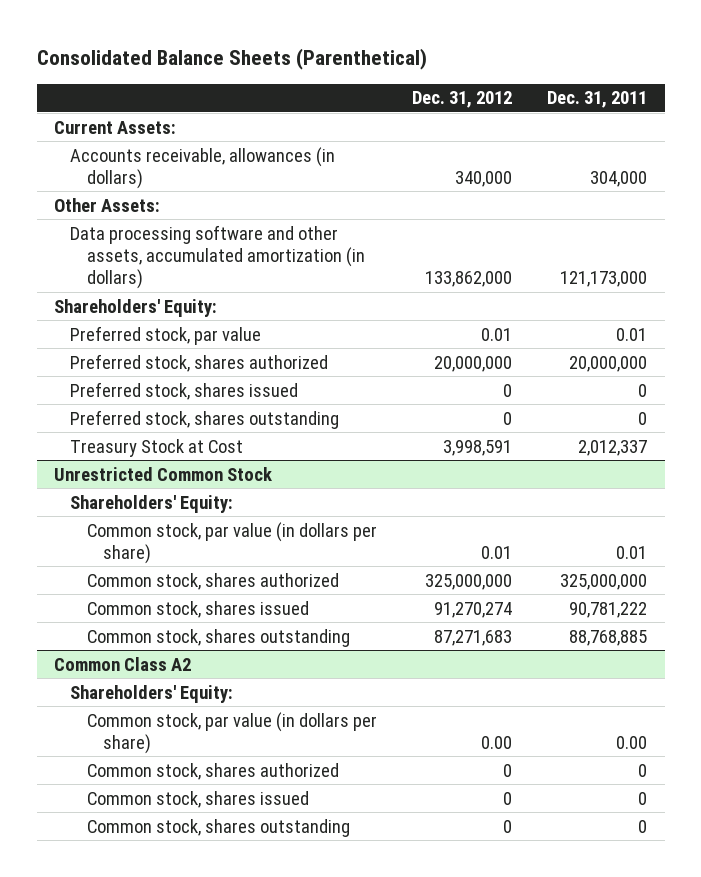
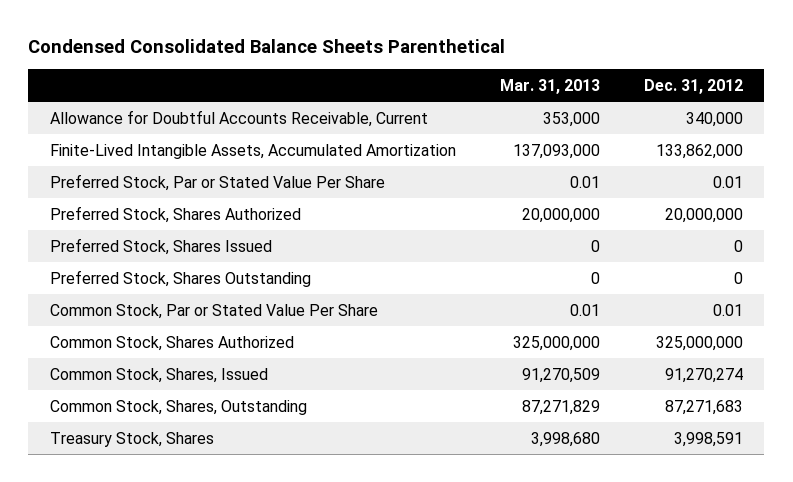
- Consolidated Balance Sheets (Parenthetical)
+ Condensed Consolidated Balance Sheets Parenthetical
- | Dec. 31, 2012 | Dec. 31, 2011
+ | Mar. 31, 2013 | Dec. 31, 2012
- Current Assets:
- Accounts receivable, allowances (in dollars) | 340,000 | 304,000
- Other Assets:
- Data processing software and other assets, accumulated amortization (in dollars) | 133,862,000 | 121,173,000
- Shareholders' Equity:
- Preferred stock, par value | 0.01 | 0.01
- Preferred stock, shares authorized | 20,000,000 | 20,000,000
- Preferred stock, shares issued | 0 | 0
- Preferred stock, shares outstanding | 0 | 0
- Treasury Stock at Cost | 3,998,591 | 2,012,337
- Unrestricted Common Stock
- Shareholders' Equity:
- Common stock, par value (in dollars per share) | 0.01 | 0.01
- Common stock, shares authorized | 325,000,000 | 325,000,000
- Common stock, shares issued | 91,270,274 | 90,781,222
- Common stock, shares outstanding | 87,271,683 | 88,768,885
- Common Class A2
- Shareholders' Equity:
- Common stock, par value (in dollars per share) | 0.00 | 0.00
- Common stock, shares authorized | 0 | 0
- Common stock, shares issued | 0 | 0
- Common stock, shares outstanding | 0 | 0
+ Allowance for Doubtful Accounts Receivable, Current | 353,000 | 340,000
+ Finite-Lived Intangible Assets, Accumulated Amortization | 137,093,000 | 133,862,000
+ Preferred Stock, Par or Stated Value Per Share | 0.01 | 0.01
+ Preferred Stock, Shares Authorized | 20,000,000 | 20,000,000
+ Preferred Stock, Shares Issued | 0 | 0
+ Preferred Stock, Shares Outstanding | 0 | 0
+ Common Stock, Par or Stated Value Per Share | 0.01 | 0.01
+ Common Stock, Shares Authorized | 325,000,000 | 325,000,000
+ Common Stock, Shares, Issued | 91,270,509 | 91,270,274
+ Common Stock, Shares, Outstanding | 87,271,829 | 87,271,683
+ Treasury Stock, Shares | 3,998,680 | 3,998,591

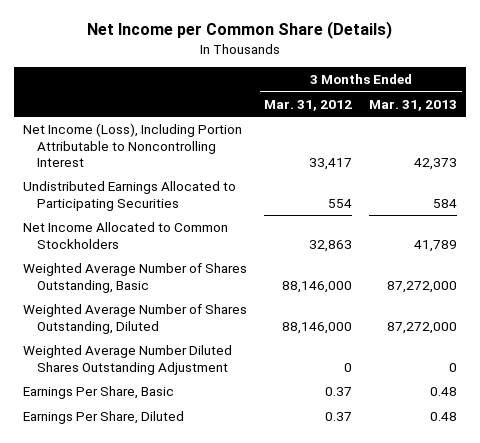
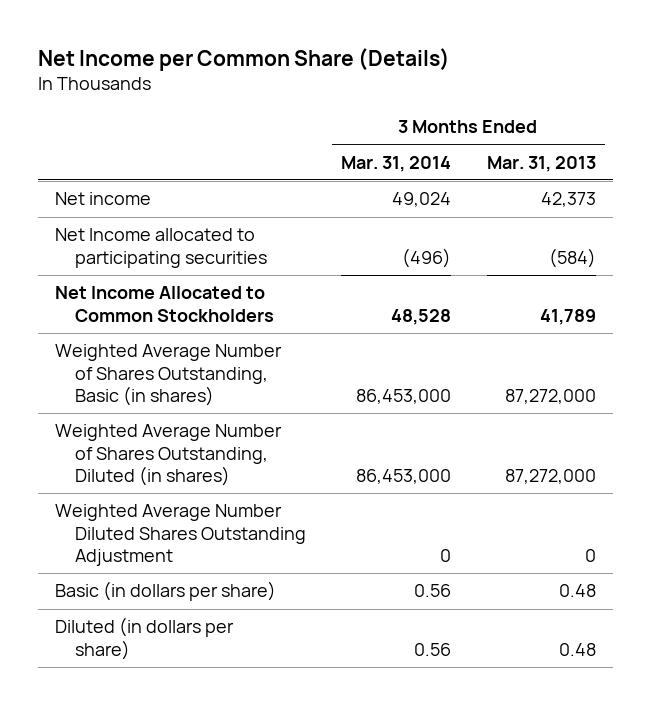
- | 3 Months Ended Mar. 31, 2012 | 3 Months Ended Mar. 31, 2013
+ | 3 Months Ended Mar. 31, 2014 | 3 Months Ended Mar. 31, 2013
- Net Income (Loss), Including Portion Attributable to Noncontrolling Interest | 33,417 | 42,373
- Undistributed Earnings Allocated to Participating Securities | 554 | 584
+ Net income | 49,024 | 42,373
+ Net Income allocated to participating securities | (496) | (584)
- Weighted Average Number of Shares Outstanding, Basic | 88,146,000 | 87,272,000
- Weighted Average Number of Shares Outstanding, Diluted | 88,146,000 | 87,272,000
+ Weighted Average Number of Shares Outstanding, Basic (in shares) | 86,453,000 | 87,272,000
+ Weighted Average Number of Shares Outstanding, Diluted (in shares) | 86,453,000 | 87,272,000
- Earnings Per Share, Basic | 0.37 | 0.48
- Earnings Per Share, Diluted | 0.37 | 0.48
+ Basic (in dollars per share) | 0.56 | 0.48
+ Diluted (in dollars per share) | 0.56 | 0.48

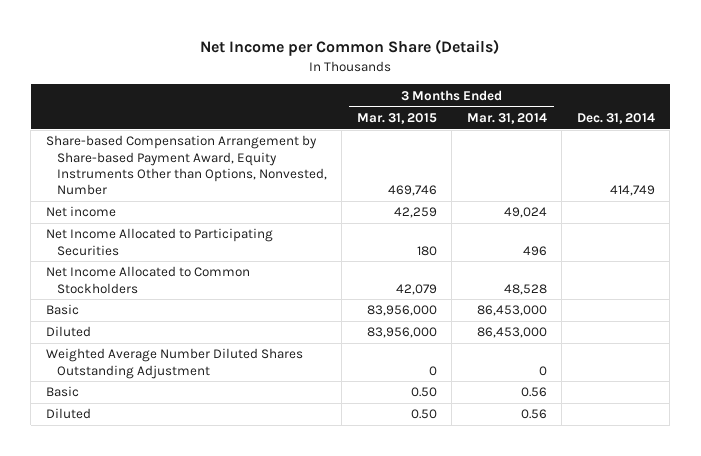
- | 3 Months Ended Mar. 31, 2014 | 3 Months Ended Mar. 31, 2013
+ | 3 Months Ended Mar. 31, 2015 | 3 Months Ended Mar. 31, 2014 | Dec. 31, 2014
+ Share-based Compensation Arrangement by Share-based Payment Award, Equity Instruments Other than Options, Nonvested, Number | 469,746 | | 414,749
- Net Income allocated to participating securities | (496) | (584)
+ Net Income Allocated to Participating Securities | 180 | 496 |
- Weighted Average Number of Shares Outstanding, Basic (in shares) | 86,453,000 | 87,272,000
- Weighted Average Number of Shares Outstanding, Diluted (in shares) | 86,453,000 | 87,272,000
+ Basic | 83,956,000 | 86,453,000 |
+ Diluted | 83,956,000 | 86,453,000 |
- Basic (in dollars per share) | 0.56 | 0.48
- Diluted (in dollars per share) | 0.56 | 0.48
+ Basic | 0.50 | 0.56 |
+ Diluted | 0.50 | 0.56 |

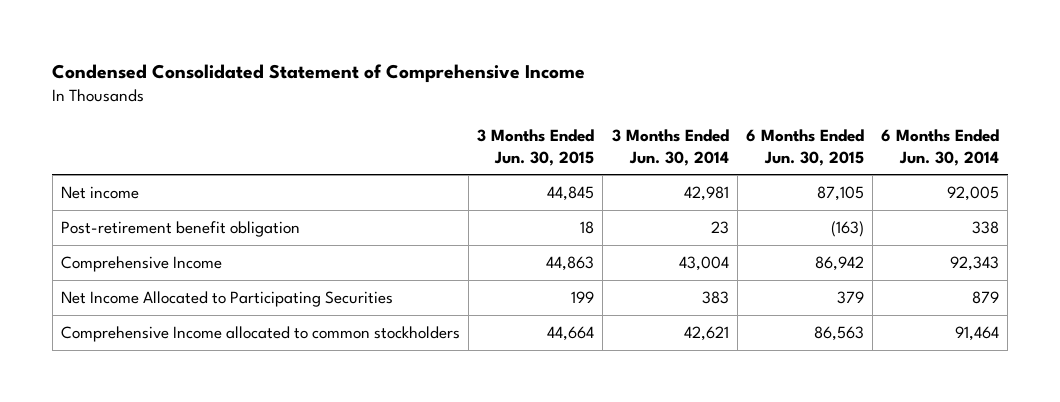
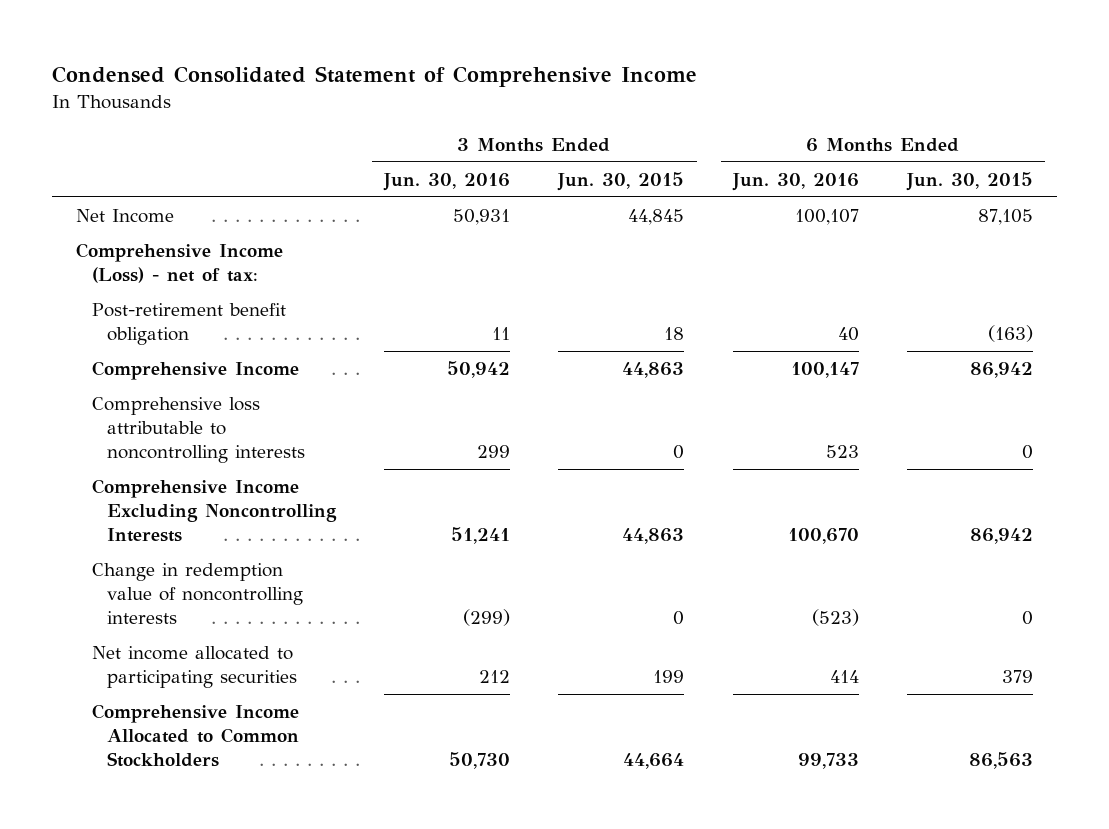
- | 3 Months Ended Jun. 30, 2015 | 3 Months Ended Jun. 30, 2014 | 6 Months Ended Jun. 30, 2015 | 6 Months Ended Jun. 30, 2014
+ | 3 Months Ended Jun. 30, 2016 | 3 Months Ended Jun. 30, 2015 | 6 Months Ended Jun. 30, 2016 | 6 Months Ended Jun. 30, 2015
- Net income | 44,845 | 42,981 | 87,105 | 92,005
+ Net Income | 50,931 | 44,845 | 100,107 | 87,105
+ Comprehensive Income (Loss) - net of tax:
- Net Income Allocated to Participating Securities | 199 | 383 | 379 | 879
- Comprehensive Income allocated to common stockholders | 44,664 | 42,621 | 86,563 | 91,464
+ Comprehensive loss attributable to noncontrolling interests | 299 | 0 | 523 | 0
+ Comprehensive Income Excluding Noncontrolling Interests | 51,241 | 44,863 | 100,670 | 86,942
+ Change in redemption value of noncontrolling interests | (299) | 0 | (523) | 0
+ Net income allocated to participating securities | 212 | 199 | 414 | 379
+ Comprehensive Income Allocated to Common Stockholders | 50,730 | 44,664 | 99,733 | 86,563

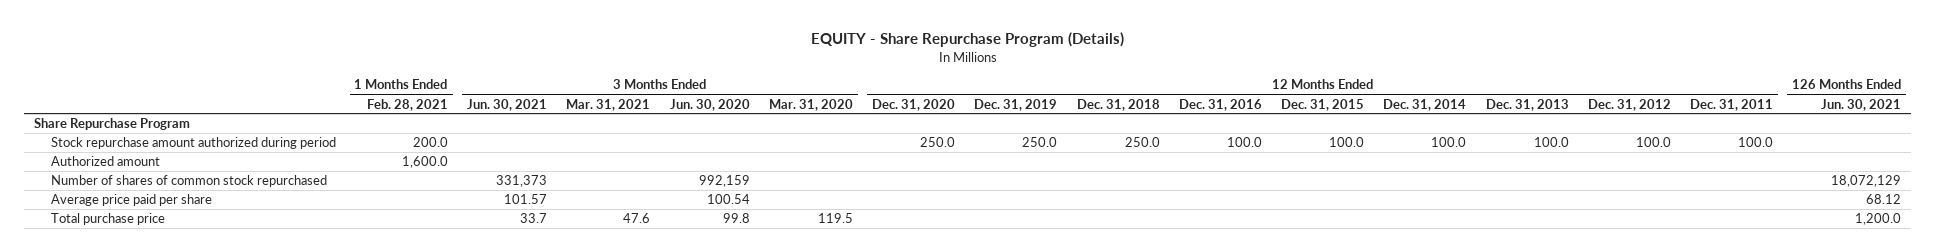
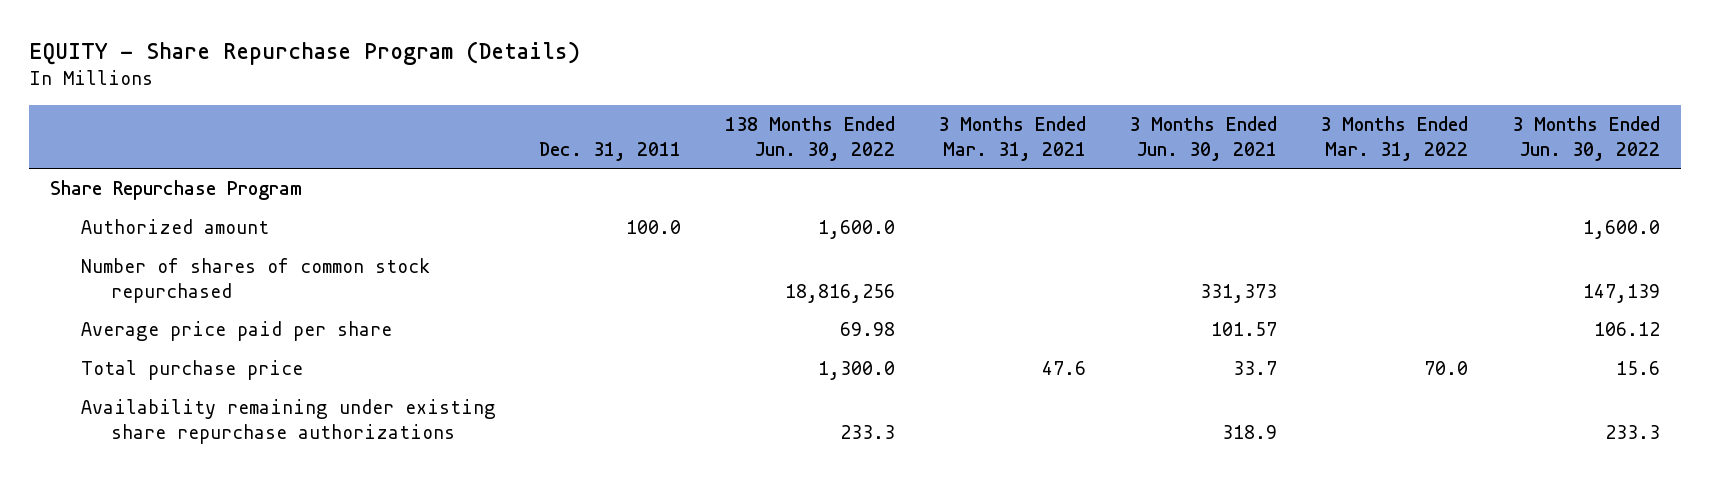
- | 1 Months Ended Feb. 28, 2021 | 3 Months Ended Jun. 30, 2021 | 3 Months Ended Mar. 31, 2021 | 3 Months Ended Jun. 30, 2020 | 3 Months Ended Mar. 31, 2020 | 12 Months Ended Dec. 31, 2020 | 12 Months Ended Dec. 31, 2019 | 12 Months Ended Dec. 31, 2018 | 12 Months Ended Dec. 31, 2016 | 12 Months Ended Dec. 31, 2015 | 12 Months Ended Dec. 31, 2014 | 12 Months Ended Dec. 31, 2013 | 12 Months Ended Dec. 31, 2012 | 12 Months Ended Dec. 31, 2011 | 126 Months Ended Jun. 30, 2021
+ | Dec. 31, 2011 | 138 Months Ended Jun. 30, 2022 | 3 Months Ended Mar. 31, 2021 | 3 Months Ended Jun. 30, 2021 | 3 Months Ended Mar. 31, 2022 | 3 Months Ended Jun. 30, 2022
- Stock repurchase amount authorized during period | 200.0 | | | | | 250.0 | 250.0 | 250.0 | 100.0 | 100.0 | 100.0 | 100.0 | 100.0 | 100.0 |
+ Availability remaining under existing share repurchase authorizations | | 233.3 | | 318.9 | | 233.3

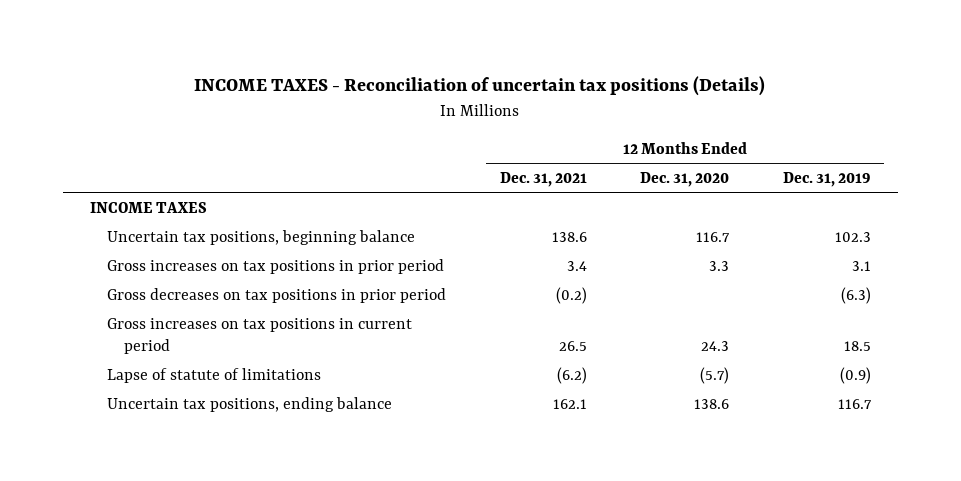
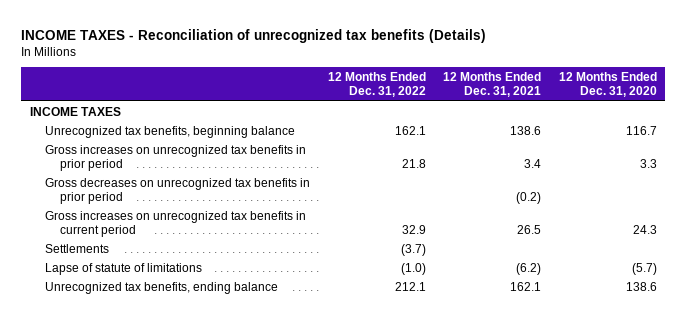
- INCOME TAXES - Reconciliation of uncertain tax positions (Details)
+ INCOME TAXES - Reconciliation of unrecognized tax benefits (Details)
- | 12 Months Ended Dec. 31, 2021 | 12 Months Ended Dec. 31, 2020 | 12 Months Ended Dec. 31, 2019
+ | 12 Months Ended Dec. 31, 2022 | 12 Months Ended Dec. 31, 2021 | 12 Months Ended Dec. 31, 2020
- Uncertain tax positions, beginning balance | 138.6 | 116.7 | 102.3
- Gross increases on tax positions in prior period | 3.4 | 3.3 | 3.1
- Gross decreases on tax positions in prior period | (0.2) | | (6.3)
- Gross increases on tax positions in current period | 26.5 | 24.3 | 18.5
+ Unrecognized tax benefits, beginning balance | 162.1 | 138.6 | 116.7
+ Gross increases on unrecognized tax benefits in prior period | 21.8 | 3.4 | 3.3
+ Gross decreases on unrecognized tax benefits in prior period | | (0.2) |
+ Gross increases on unrecognized tax benefits in current period | 32.9 | 26.5 | 24.3
+ Settlements | (3.7) | |
- Uncertain tax positions, ending balance | 162.1 | 138.6 | 116.7
+ Unrecognized tax benefits, ending balance | 212.1 | 162.1 | 138.6

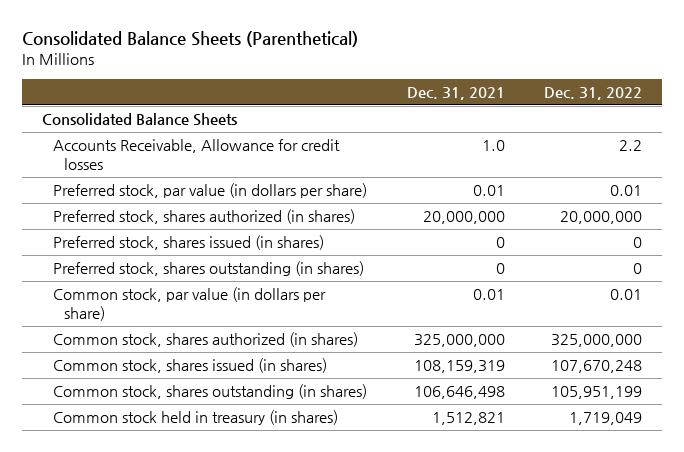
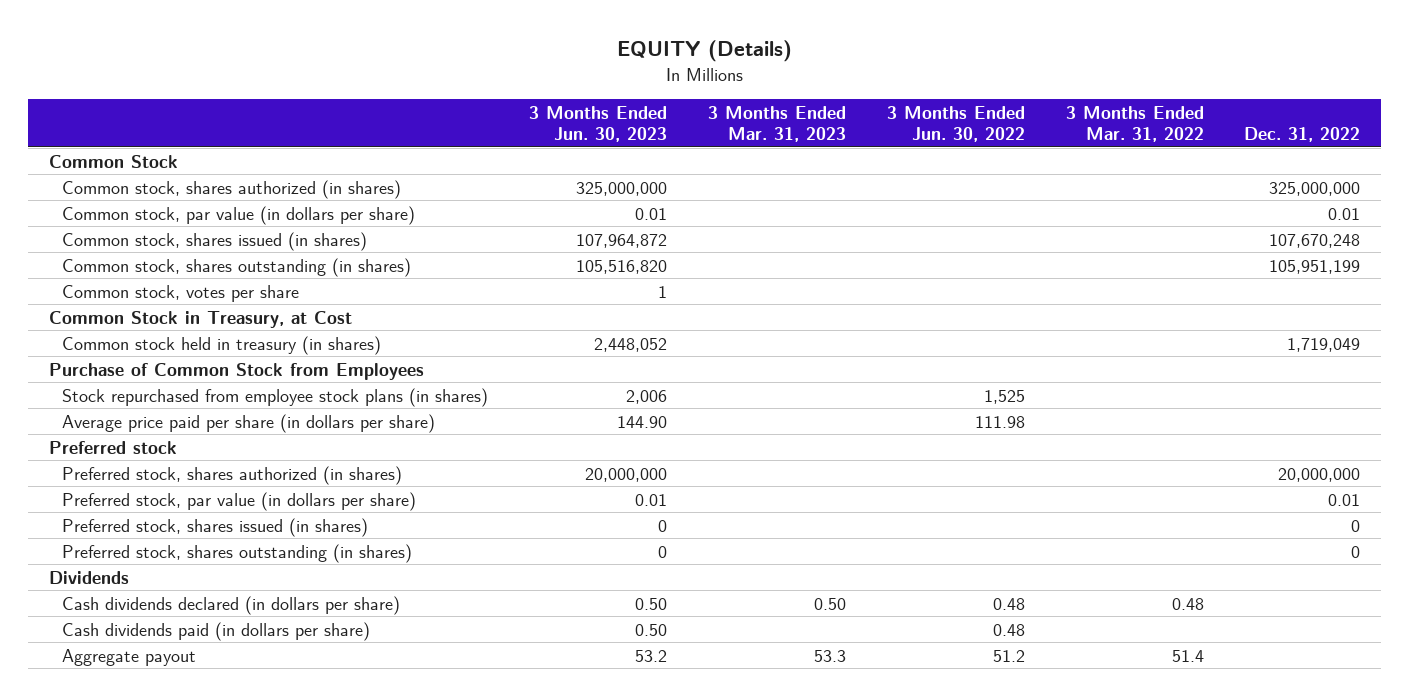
- Consolidated Balance Sheets (Parenthetical)
+ EQUITY (Details)
- | Dec. 31, 2021 | Dec. 31, 2022
+ | 3 Months Ended Jun. 30, 2023 | 3 Months Ended Mar. 31, 2023 | 3 Months Ended Jun. 30, 2022 | 3 Months Ended Mar. 31, 2022 | Dec. 31, 2022
- Consolidated Balance Sheets
- Accounts Receivable, Allowance for credit losses | 1.0 | 2.2
+ Common Stock
moved down: Common stock, par value (in dollars per share) | 0.01 | | | | 0.01
+ Common stock, votes per share | 1 | | | |
+ Common Stock in Treasury, at Cost
+ Purchase of Common Stock from Employees
+ Stock repurchased from employee stock plans (in shares) | 2,006 | | 1,525 | |
+ Average price paid per share (in dollars per share) | 144.90 | | 111.98 | |
+ Preferred stock
moved down: Preferred stock, shares authorized (in shares) | 20,000,000 | | | | 20,000,000
moved down: Preferred stock, par value (in dollars per share) | 0.01 | | | | 0.01
moved down: Preferred stock, shares issued (in shares) | 0 | | | | 0
moved down: Preferred stock, shares outstanding (in shares) | 0 | | | | 0
+ Dividends
+ Cash dividends declared (in dollars per share) | 0.50 | 0.50 | 0.48 | 0.48 |
+ Cash dividends paid (in dollars per share) | 0.50 | | 0.48 | |
+ Aggregate payout | 53.2 | 53.3 | 51.2 | 51.4 |

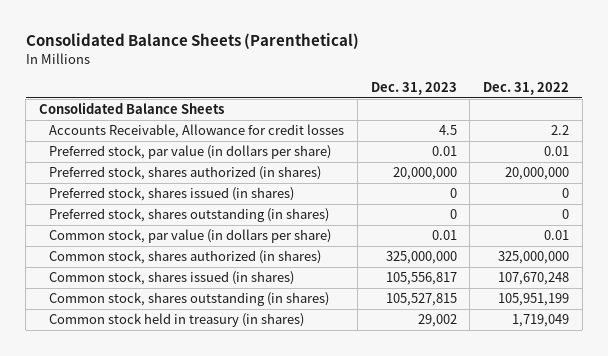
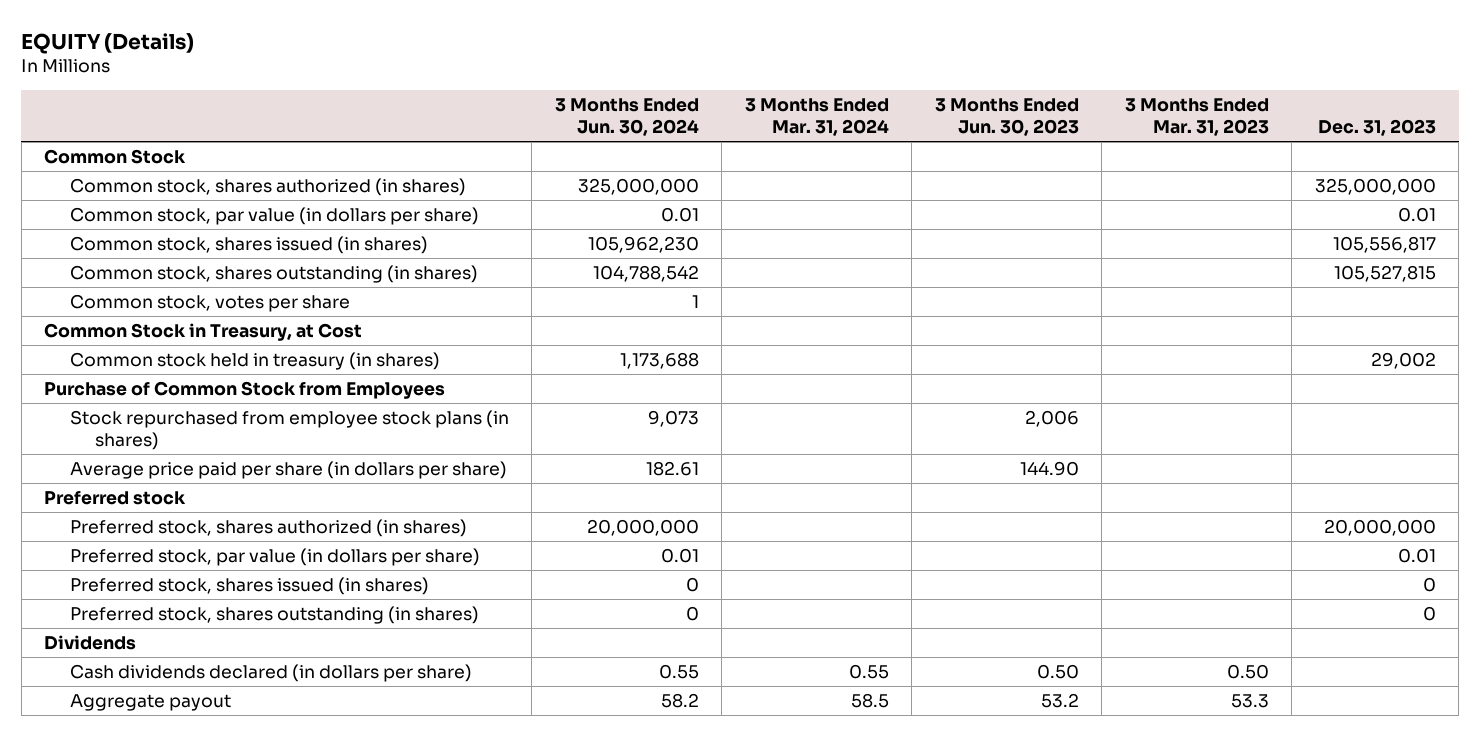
- Consolidated Balance Sheets (Parenthetical)
+ EQUITY (Details)
- | Dec. 31, 2023 | Dec. 31, 2022
+ | 3 Months Ended Jun. 30, 2024 | 3 Months Ended Mar. 31, 2024 | 3 Months Ended Jun. 30, 2023 | 3 Months Ended Mar. 31, 2023 | Dec. 31, 2023
- Consolidated Balance Sheets
- Accounts Receivable, Allowance for credit losses | 4.5 | 2.2
+ Common Stock
moved down: Common stock, par value (in dollars per share) | 0.01 | | | | 0.01
+ Common stock, votes per share | 1 | | | |
+ Common Stock in Treasury, at Cost
+ Purchase of Common Stock from Employees
+ Stock repurchased from employee stock plans (in shares) | 9,073 | | 2,006 | |
+ Average price paid per share (in dollars per share) | 182.61 | | 144.90 | |
+ Preferred stock
moved down: Preferred stock, shares authorized (in shares) | 20,000,000 | | | | 20,000,000
moved down: Preferred stock, par value (in dollars per share) | 0.01 | | | | 0.01
moved down: Preferred stock, shares issued (in shares) | 0 | | | | 0
moved down: Preferred stock, shares outstanding (in shares) | 0 | | | | 0
+ Dividends
+ Cash dividends declared (in dollars per share) | 0.55 | 0.55 | 0.50 | 0.50 |
+ Aggregate payout | 58.2 | 58.5 | 53.2 | 53.3 |

